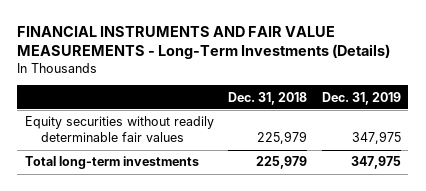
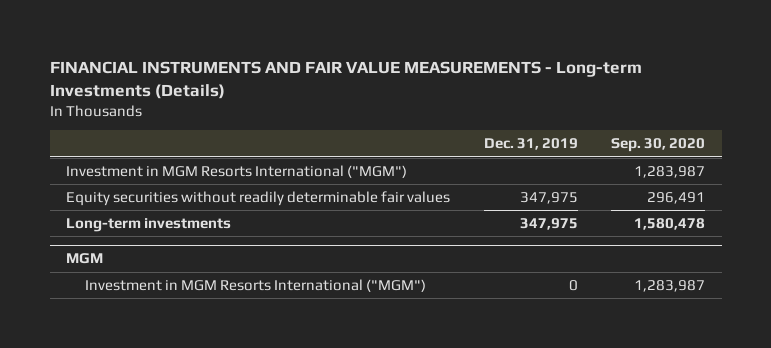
- FINANCIAL INSTRUMENTS AND FAIR VALUE MEASUREMENTS - Long-Term Investments (Details)
+ FINANCIAL INSTRUMENTS AND FAIR VALUE MEASUREMENTS - Long-term Investments (Details)
- | Dec. 31, 2018 | Dec. 31, 2019
+ | Dec. 31, 2019 | Sep. 30, 2020
+ Investment in MGM Resorts International ("MGM") | | 1,283,987
- Total long-term investments | 225,979 | 347,975
+ Long-term investments | 347,975 | 1,580,478
+ MGM
+ Investment in MGM Resorts International ("MGM") | 0 | 1,283,987

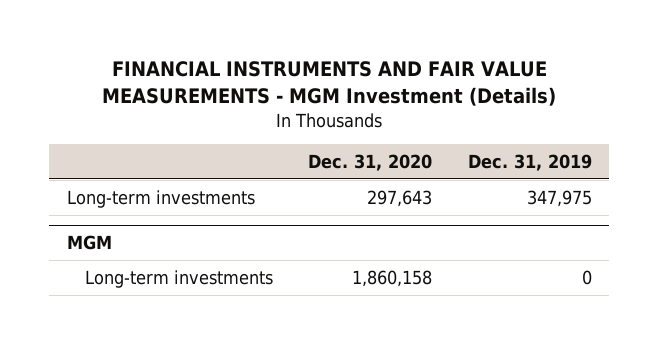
- FINANCIAL INSTRUMENTS AND FAIR VALUE MEASUREMENTS - Long-term Investments (Details)
+ FINANCIAL INSTRUMENTS AND FAIR VALUE MEASUREMENTS - MGM Investment (Details)
- | Dec. 31, 2019 | Sep. 30, 2020
+ | Dec. 31, 2020 | Dec. 31, 2019
- Investment in MGM Resorts International ("MGM") | | 1,283,987
- Equity securities without readily determinable fair values | 347,975 | 296,491
@ MGM
- Investment in MGM Resorts International ("MGM") | 0 | 1,283,987
+ Long-term investments | 1,860,158 | 0

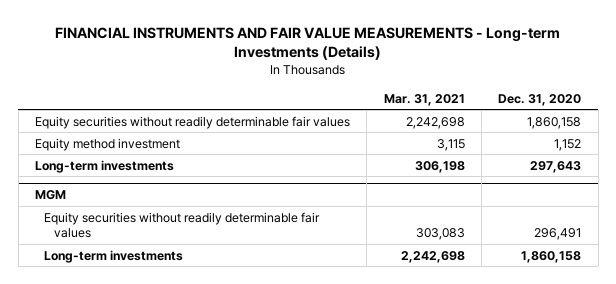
- FINANCIAL INSTRUMENTS AND FAIR VALUE MEASUREMENTS - MGM Investment (Details)
+ FINANCIAL INSTRUMENTS AND FAIR VALUE MEASUREMENTS - Long-term Investments (Details)
- | Dec. 31, 2020 | Dec. 31, 2019
+ | Mar. 31, 2021 | Dec. 31, 2020
+ Equity securities without readily determinable fair values | 2,242,698 | 1,860,158
+ Equity method investment | 3,115 | 1,152
@ MGM
+ Equity securities without readily determinable fair values | 303,083 | 296,491

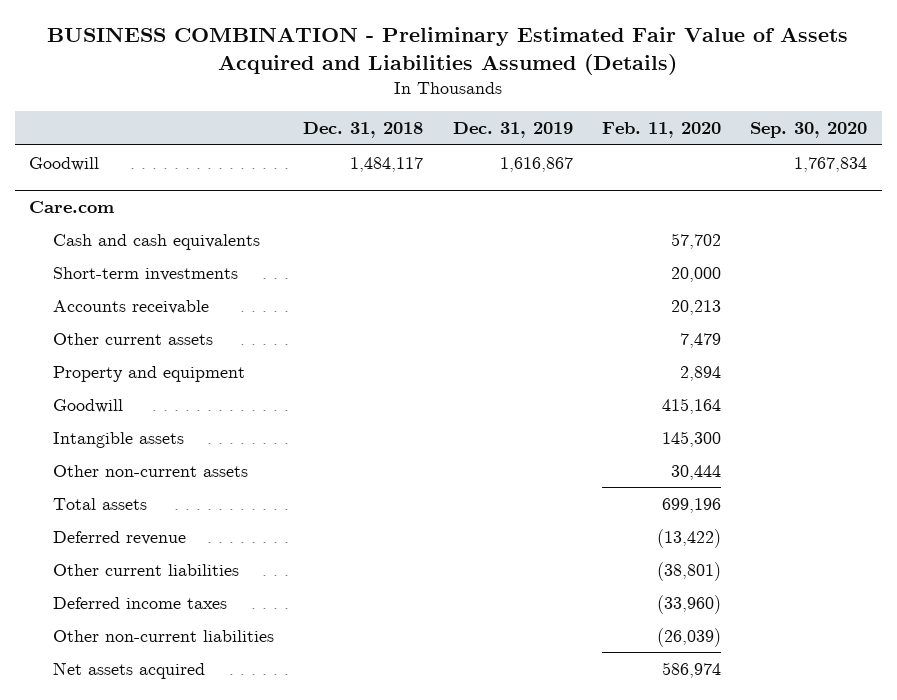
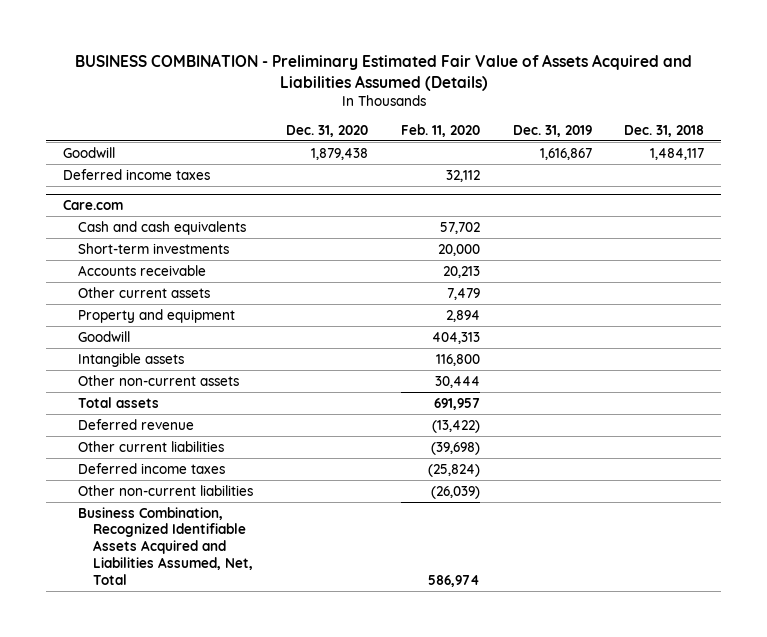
- | Dec. 31, 2018 | Dec. 31, 2019 | Feb. 11, 2020 | Sep. 30, 2020
+ | Dec. 31, 2020 | Feb. 11, 2020 | Dec. 31, 2019 | Dec. 31, 2018
+ Deferred income taxes | | 32,112 | |
@ Care.com
- Goodwill | | | 415,164 |
- Intangible assets | | | 145,300 |
+ Goodwill | | 404,313 | |
+ Intangible assets | | 116,800 | |
- Total assets | | | 699,196 |
+ Total assets | | 691,957 | |
- Other current liabilities | | | (38,801) |
- Deferred income taxes | | | (33,960) |
+ Other current liabilities | | (39,698) | |
+ Deferred income taxes | | (25,824) | |
- Net assets acquired | | | 586,974 |
+ Business Combination, Recognized Identifiable Assets Acquired and Liabilities Assumed, Net, Total | | 586,974 | |

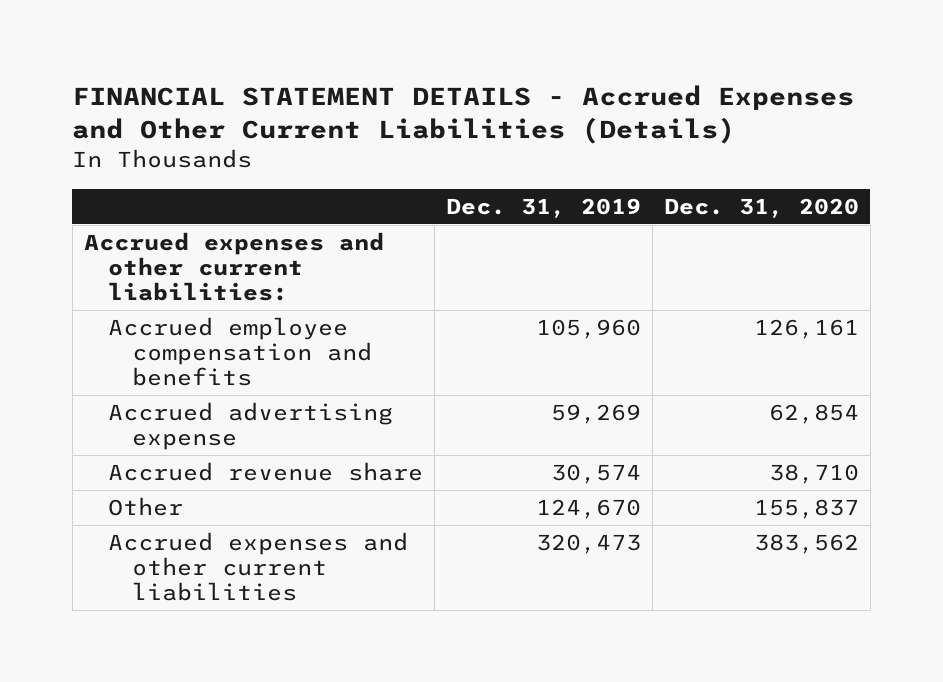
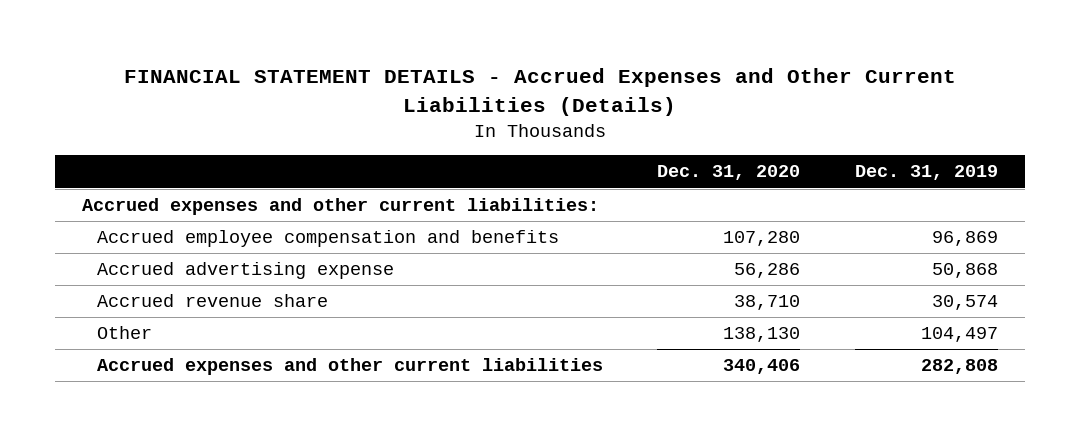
- | Dec. 31, 2019 | Dec. 31, 2020
+ | Dec. 31, 2020 | Dec. 31, 2019
- Accrued employee compensation and benefits | 105,960 | 126,161
- Accrued advertising expense | 59,269 | 62,854
+ Accrued employee compensation and benefits | 107,280 | 96,869
+ Accrued advertising expense | 56,286 | 50,868
- Other | 124,670 | 155,837
- Accrued expenses and other current liabilities | 320,473 | 383,562
+ Other | 138,130 | 104,497
+ Accrued expenses and other current liabilities | 340,406 | 282,808

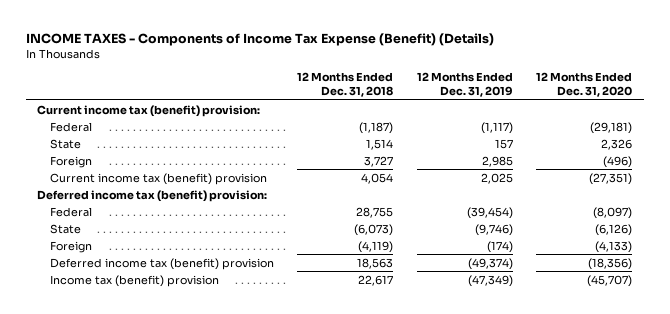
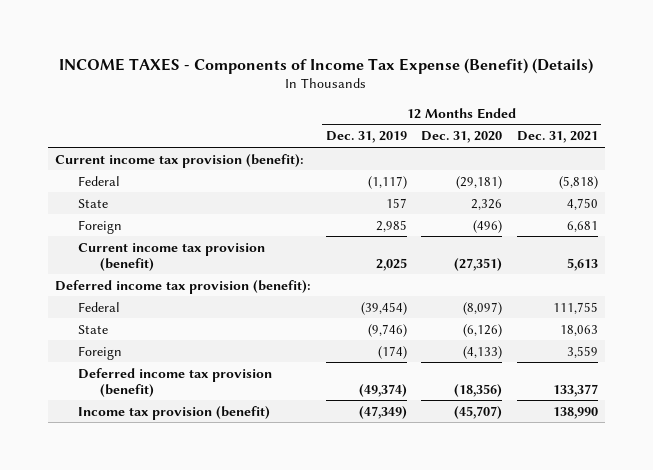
- | 12 Months Ended Dec. 31, 2018 | 12 Months Ended Dec. 31, 2019 | 12 Months Ended Dec. 31, 2020
+ | 12 Months Ended Dec. 31, 2019 | 12 Months Ended Dec. 31, 2020 | 12 Months Ended Dec. 31, 2021
- Current income tax (benefit) provision:
+ Current income tax provision (benefit):
- Current income tax (benefit) provision | 4,054 | 2,025 | (27,351)
- Deferred income tax (benefit) provision:
+ Current income tax provision (benefit) | 2,025 | (27,351) | 5,613
+ Deferred income tax provision (benefit):
- Deferred income tax (benefit) provision | 18,563 | (49,374) | (18,356)
- Income tax (benefit) provision | 22,617 | (47,349) | (45,707)
+ Deferred income tax provision (benefit) | (49,374) | (18,356) | 133,377
+ Income tax provision (benefit) | (47,349) | (45,707) | 138,990

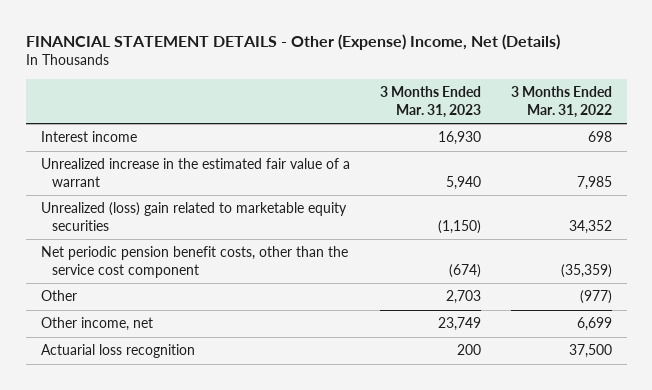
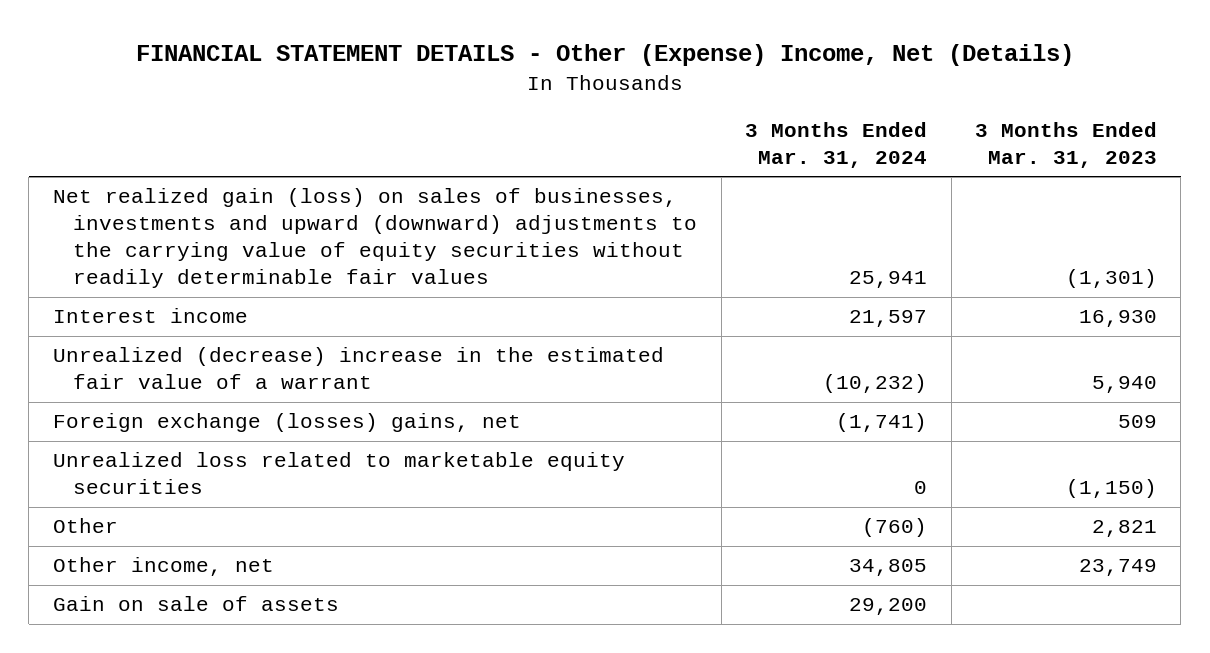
- | 3 Months Ended Mar. 31, 2023 | 3 Months Ended Mar. 31, 2022
+ | 3 Months Ended Mar. 31, 2024 | 3 Months Ended Mar. 31, 2023
+ Net realized gain (loss) on sales of businesses, investments and upward (downward) adjustments to the carrying value of equity securities without readily determinable fair values | 25,941 | (1,301)
- Unrealized increase in the estimated fair value of a warrant | 5,940 | 7,985
- Unrealized (loss) gain related to marketable equity securities | (1,150) | 34,352
- Net periodic pension benefit costs, other than the service cost component | (674) | (35,359)
- Other | 2,703 | (977)
+ Unrealized (decrease) increase in the estimated fair value of a warrant | (10,232) | 5,940
+ Foreign exchange (losses) gains, net | (1,741) | 509
+ Unrealized loss related to marketable equity securities | 0 | (1,150)
+ Other | (760) | 2,821
- Actuarial loss recognition | 200 | 37,500
+ Gain on sale of assets | 29,200 |

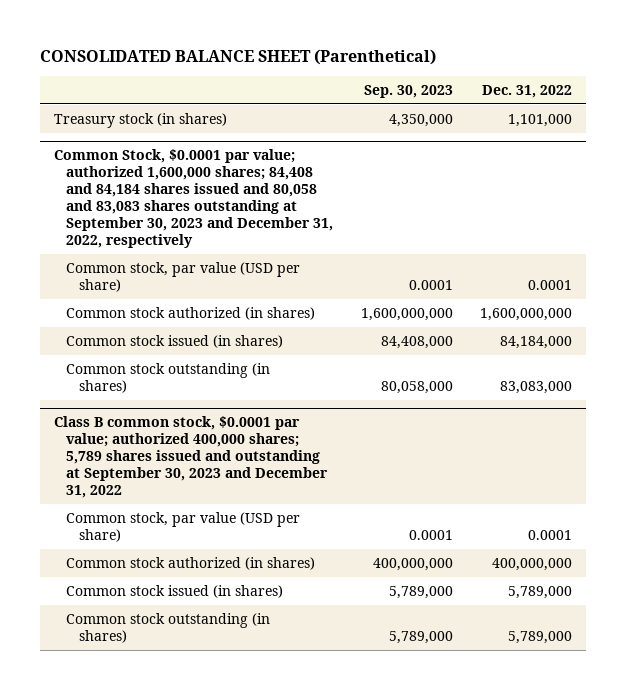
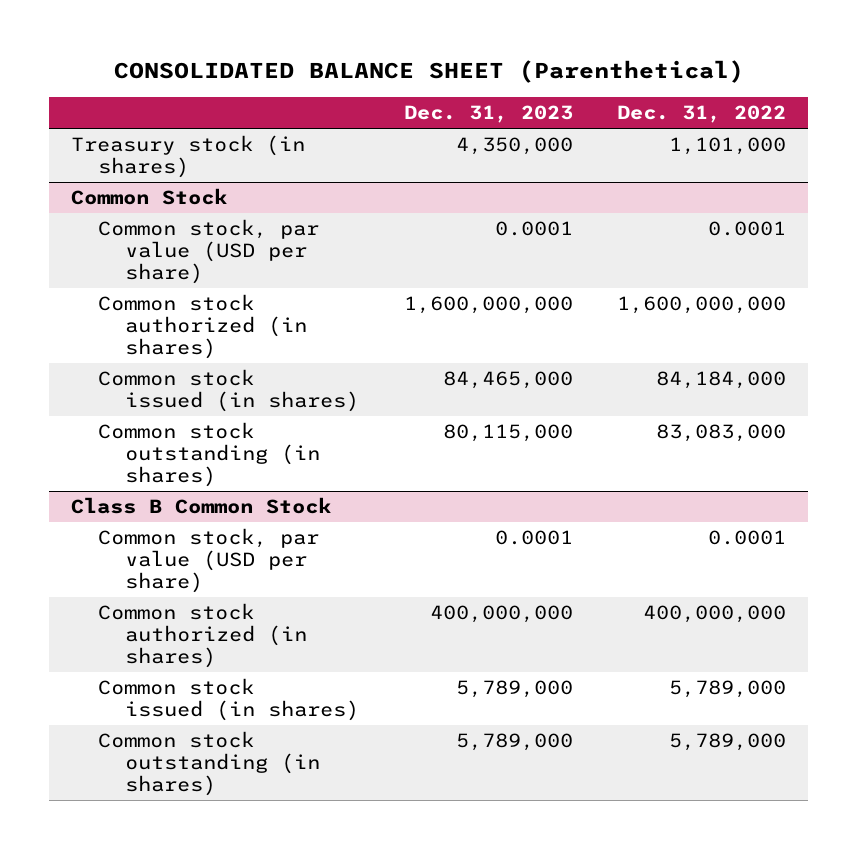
- | Sep. 30, 2023 | Dec. 31, 2022
+ | Dec. 31, 2023 | Dec. 31, 2022
- Common Stock, $0.0001 par value; authorized 1,600,000 shares; 84,408 and 84,184 shares issued and 80,058 and 83,083 shares outstanding at September 30, 2023 and December 31, 2022, respectively
+ Common Stock
- Class B common stock, $0.0001 par value; authorized 400,000 shares; 5,789 shares issued and outstanding at September 30, 2023 and December 31, 2022
+ Class B Common Stock

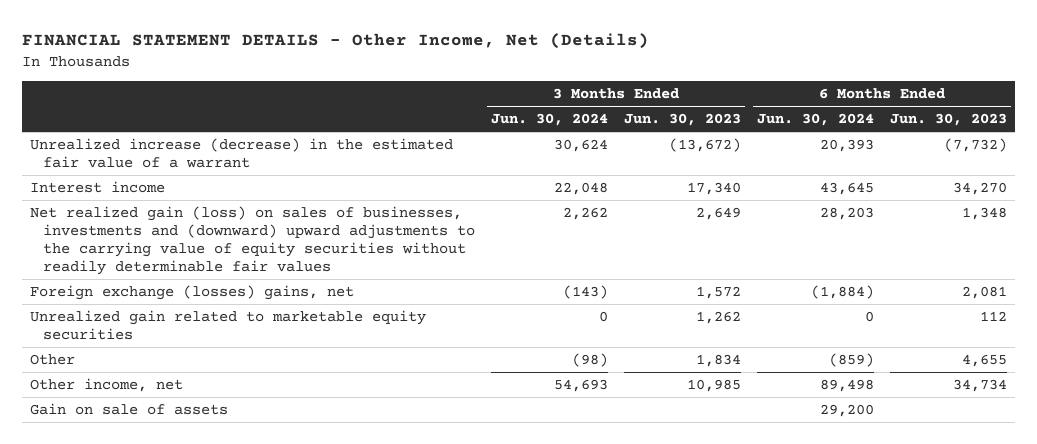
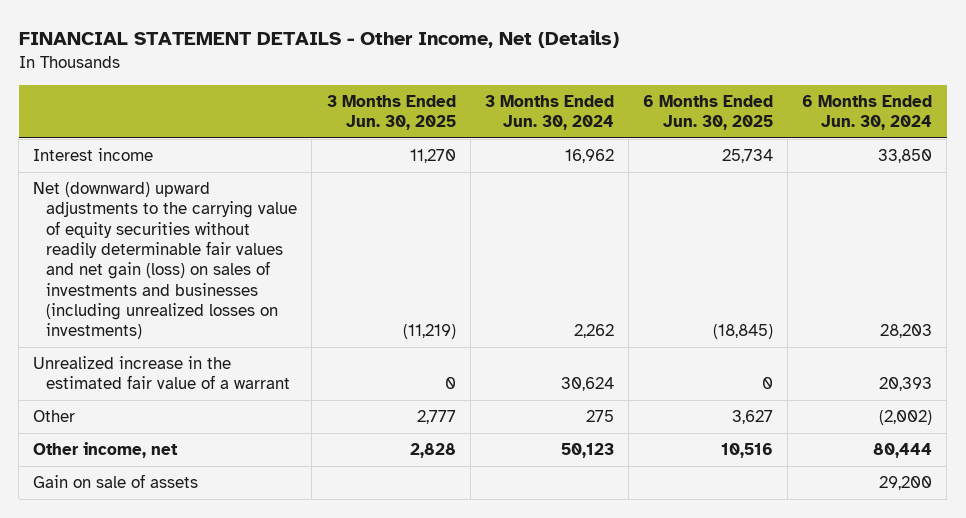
- | 3 Months Ended Jun. 30, 2024 | 3 Months Ended Jun. 30, 2023 | 6 Months Ended Jun. 30, 2024 | 6 Months Ended Jun. 30, 2023
+ | 3 Months Ended Jun. 30, 2025 | 3 Months Ended Jun. 30, 2024 | 6 Months Ended Jun. 30, 2025 | 6 Months Ended Jun. 30, 2024
- Unrealized increase (decrease) in the estimated fair value of a warrant | 30,624 | (13,672) | 20,393 | (7,732)
- Interest income | 22,048 | 17,340 | 43,645 | 34,270
- Net realized gain (loss) on sales of businesses, investments and (downward) upward adjustments to the carrying value of equity securities without readily determinable fair values | 2,262 | 2,649 | 28,203 | 1,348
- Foreign exchange (losses) gains, net | (143) | 1,572 | (1,884) | 2,081
- Unrealized gain related to marketable equity securities | 0 | 1,262 | 0 | 112
- Other | (98) | 1,834 | (859) | 4,655
- Other income, net | 54,693 | 10,985 | 89,498 | 34,734
+ Interest income | 11,270 | 16,962 | 25,734 | 33,850
+ Net (downward) upward adjustments to the carrying value of equity securities without readily determinable fair values and net gain (loss) on sales of investments and businesses (including unrealized losses on investments) | (11,219) | 2,262 | (18,845) | 28,203
+ Unrealized increase in the estimated fair value of a warrant | 0 | 30,624 | 0 | 20,393
+ Other | 2,777 | 275 | 3,627 | (2,002)
+ Other income, net | 2,828 | 50,123 | 10,516 | 80,444

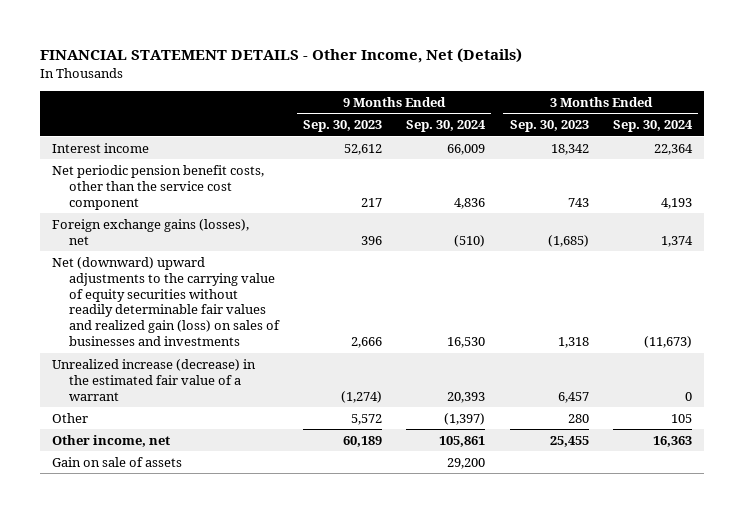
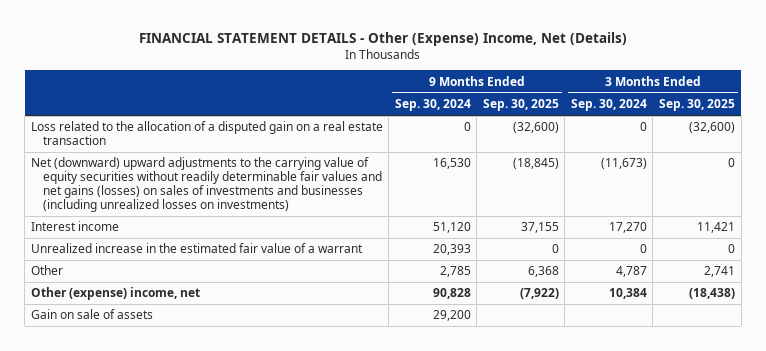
- FINANCIAL STATEMENT DETAILS - Other Income, Net (Details)
+ FINANCIAL STATEMENT DETAILS - Other (Expense) Income, Net (Details)
- | 9 Months Ended Sep. 30, 2023 | 9 Months Ended Sep. 30, 2024 | 3 Months Ended Sep. 30, 2023 | 3 Months Ended Sep. 30, 2024
+ | 9 Months Ended Sep. 30, 2024 | 9 Months Ended Sep. 30, 2025 | 3 Months Ended Sep. 30, 2024 | 3 Months Ended Sep. 30, 2025
- Interest income | 52,612 | 66,009 | 18,342 | 22,364
- Net periodic pension benefit costs, other than the service cost component | 217 | 4,836 | 743 | 4,193
- Foreign exchange gains (losses), net | 396 | (510) | (1,685) | 1,374
- Net (downward) upward adjustments to the carrying value of equity securities without readily determinable fair values and realized gain (loss) on sales of businesses and investments | 2,666 | 16,530 | 1,318 | (11,673)
- Unrealized increase (decrease) in the estimated fair value of a warrant | (1,274) | 20,393 | 6,457 | 0
- Other | 5,572 | (1,397) | 280 | 105
- Other income, net | 60,189 | 105,861 | 25,455 | 16,363
+ Loss related to the allocation of a disputed gain on a real estate transaction | 0 | (32,600) | 0 | (32,600)
+ Net (downward) upward adjustments to the carrying value of equity securities without readily determinable fair values and net gains (losses) on sales of investments and businesses (including unrealized losses on investments) | 16,530 | (18,845) | (11,673) | 0
+ Interest income | 51,120 | 37,155 | 17,270 | 11,421
+ Unrealized increase in the estimated fair value of a warrant | 20,393 | 0 | 0 | 0
+ Other | 2,785 | 6,368 | 4,787 | 2,741
+ Other (expense) income, net | 90,828 | (7,922) | 10,384 | (18,438)

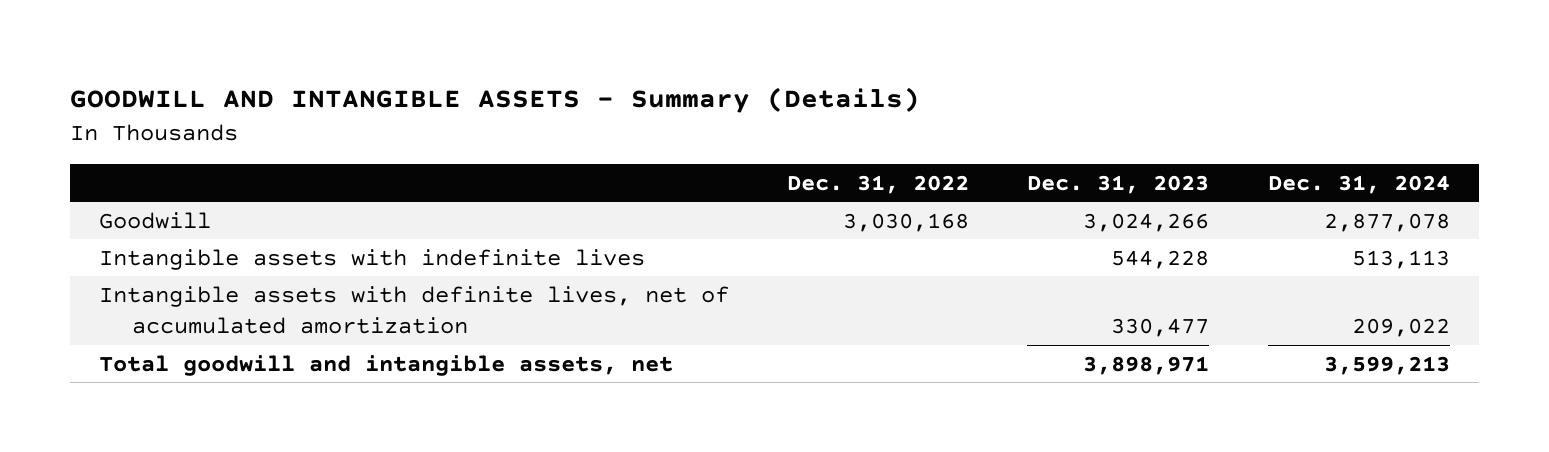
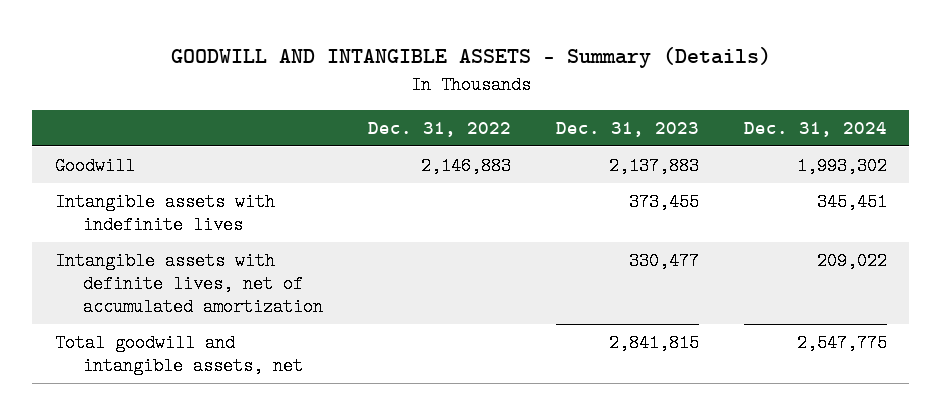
- Goodwill | 3,030,168 | 3,024,266 | 2,877,078
- Intangible assets with indefinite lives | | 544,228 | 513,113
+ Goodwill | 2,146,883 | 2,137,883 | 1,993,302
+ Intangible assets with indefinite lives | | 373,455 | 345,451
- Total goodwill and intangible assets, net | | 3,898,971 | 3,599,213
+ Total goodwill and intangible assets, net | | 2,841,815 | 2,547,775

